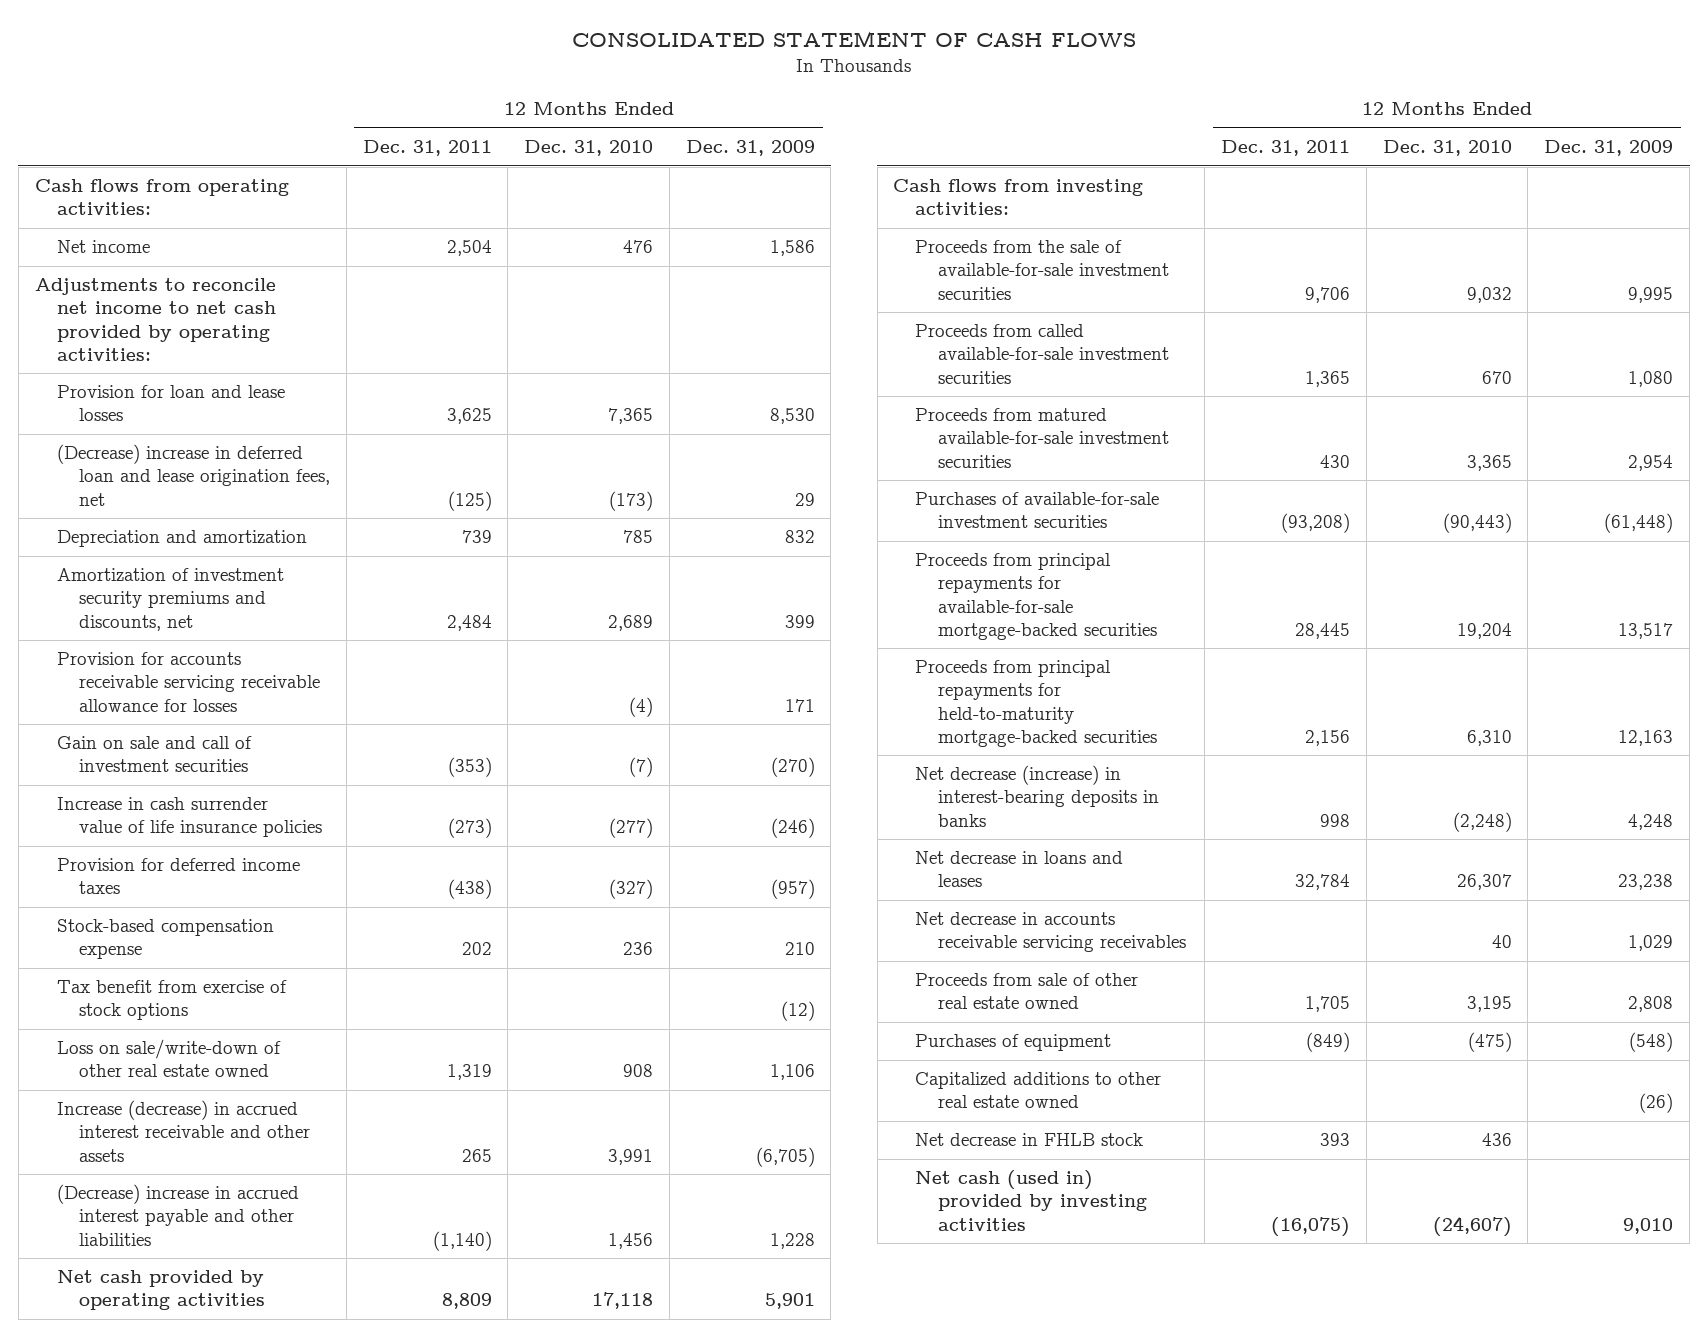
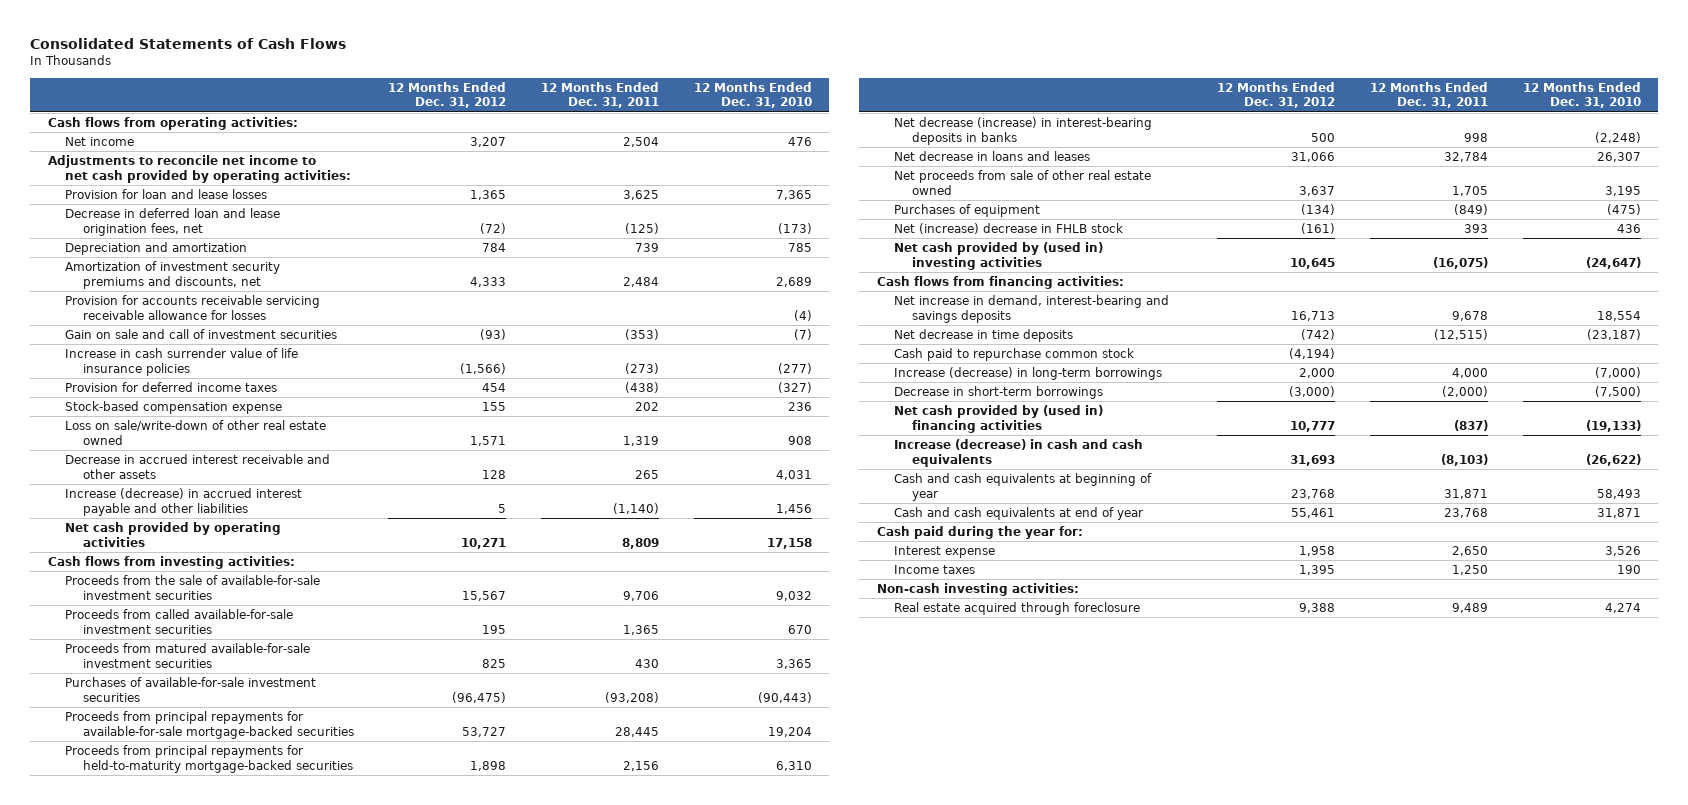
- CONSOLIDATED STATEMENT OF CASH FLOWS
+ Consolidated Statements of Cash Flows
- | 12 Months Ended Dec. 31, 2011 | 12 Months Ended Dec. 31, 2010 | 12 Months Ended Dec. 31, 2009
+ | 12 Months Ended Dec. 31, 2012 | 12 Months Ended Dec. 31, 2011 | 12 Months Ended Dec. 31, 2010
- (Decrease) increase in deferred loan and lease origination fees, net | (125) | (173) | 29
+ Decrease in deferred loan and lease origination fees, net | (72) | (125) | (173)
- Tax benefit from exercise of stock options | | | (12)
- Increase (decrease) in accrued interest receivable and other assets | 265 | 3,991 | (6,705)
- (Decrease) increase in accrued interest payable and other liabilities | (1,140) | 1,456 | 1,228
- Net cash provided by operating activities | 8,809 | 17,118 | 5,901
+ Decrease in accrued interest receivable and other assets | 128 | 265 | 4,031
+ Increase (decrease) in accrued interest payable and other liabilities | 5 | (1,140) | 1,456
+ Net cash provided by operating activities | 10,271 | 8,809 | 17,158
- Net decrease in accounts receivable servicing receivables | | 40 | 1,029
- Proceeds from sale of other real estate owned | 1,705 | 3,195 | 2,808
+ Net proceeds from sale of other real estate owned | 3,637 | 1,705 | 3,195
- Capitalized additions to other real estate owned | | | (26)
- Net decrease in FHLB stock | 393 | 436 |
- Net cash (used in) provided by investing activities | (16,075) | (24,607) | 9,010
+ Net (increase) decrease in FHLB stock | (161) | 393 | 436
+ Net cash provided by (used in) investing activities | 10,645 | (16,075) | (24,647)
+ Cash flows from financing activities:
+ Net increase in demand, interest-bearing and savings deposits | 16,713 | 9,678 | 18,554
+ Net decrease in time deposits | (742) | (12,515) | (23,187)
+ Cash paid to repurchase common stock | (4,194) | |
+ Increase (decrease) in long-term borrowings | 2,000 | 4,000 | (7,000)
+ Decrease in short-term borrowings | (3,000) | (2,000) | (7,500)
+ Net cash provided by (used in) financing activities | 10,777 | (837) | (19,133)
+ Increase (decrease) in cash and cash equivalents | 31,693 | (8,103) | (26,622)
+ Cash and cash equivalents at beginning of year | 23,768 | 31,871 | 58,493
+ Cash and cash equivalents at end of year | 55,461 | 23,768 | 31,871
+ Cash paid during the year for:
+ Interest expense | 1,958 | 2,650 | 3,526
+ Income taxes | 1,395 | 1,250 | 190
+ Non-cash investing activities:
+ Real estate acquired through foreclosure | 9,388 | 9,489 | 4,274

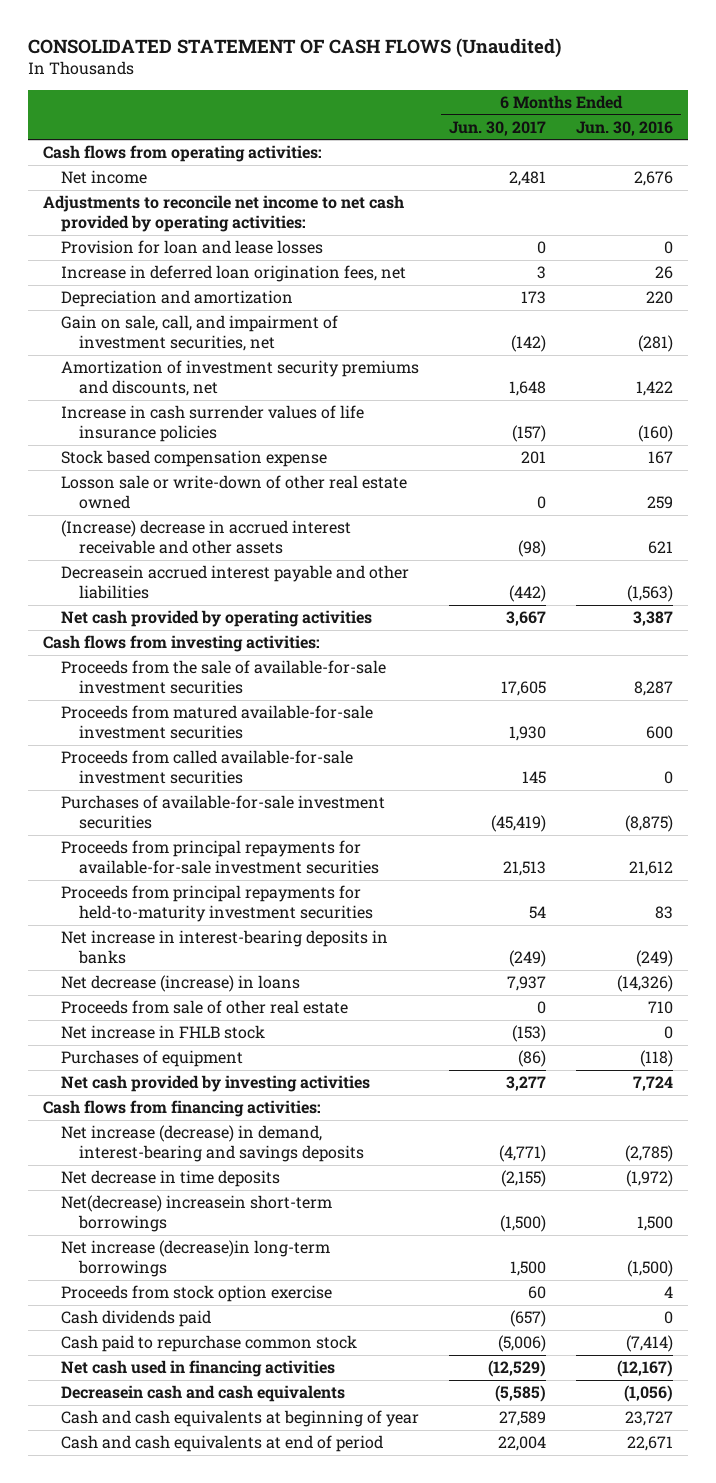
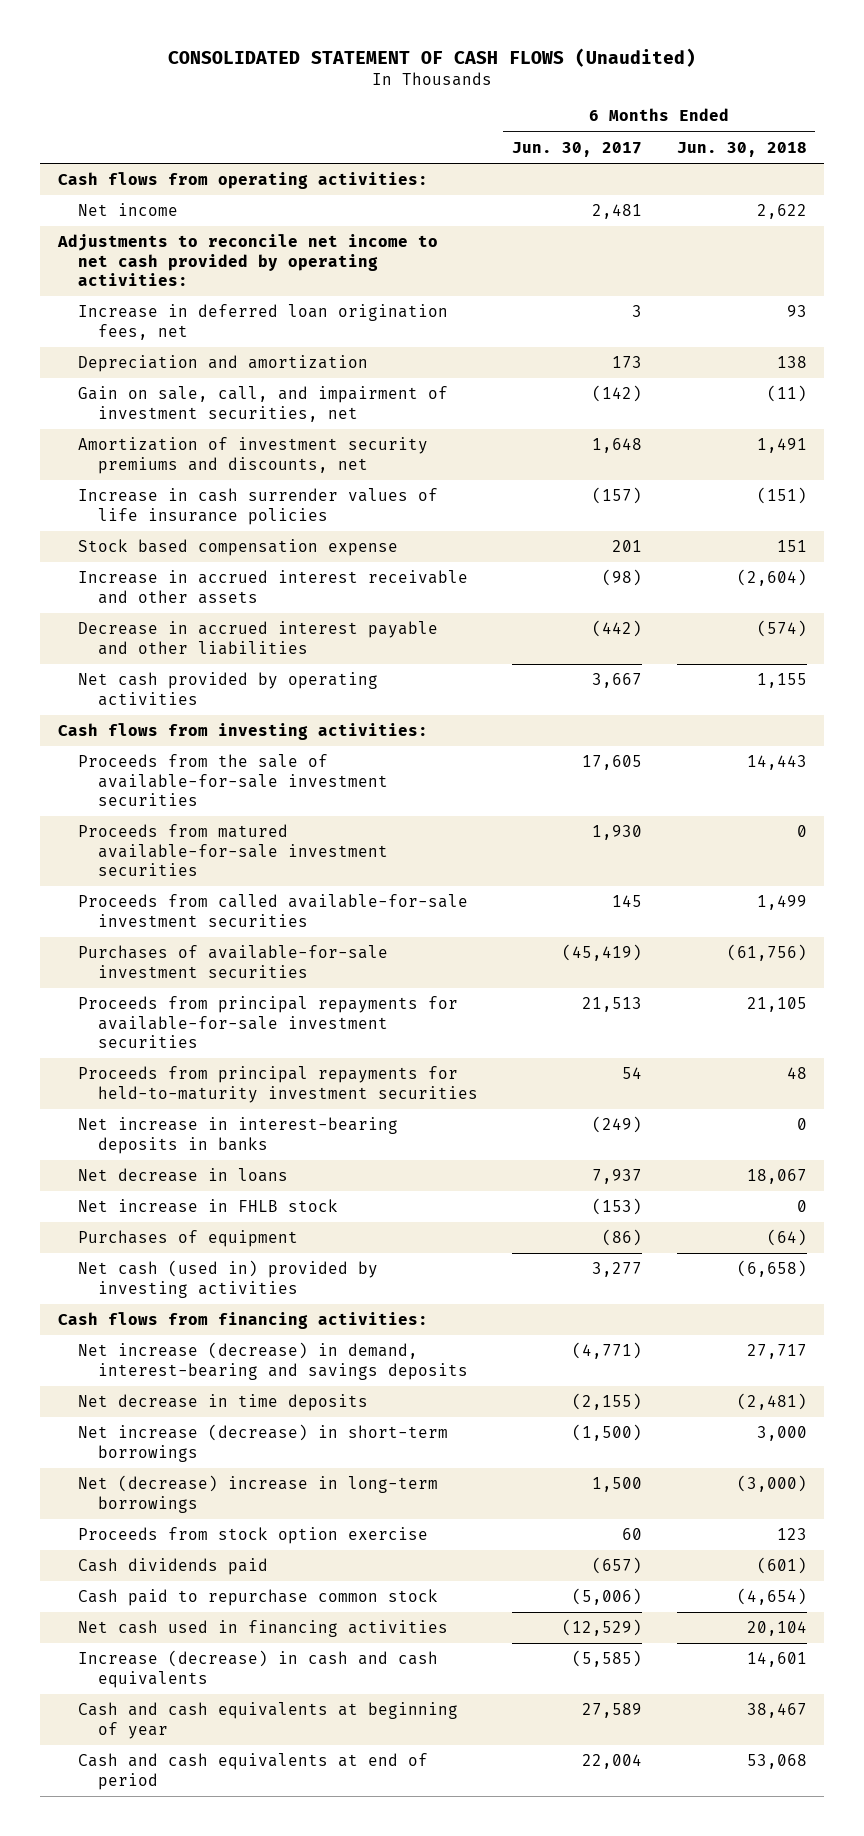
- | 6 Months Ended Jun. 30, 2017 | 6 Months Ended Jun. 30, 2016
+ | 6 Months Ended Jun. 30, 2017 | 6 Months Ended Jun. 30, 2018
- Provision for loan and lease losses | 0 | 0
- Losson sale or write-down of other real estate owned | 0 | 259
- (Increase) decrease in accrued interest receivable and other assets | (98) | 621
- Decreasein accrued interest payable and other liabilities | (442) | (1,563)
+ Increase in accrued interest receivable and other assets | (98) | (2,604)
+ Decrease in accrued interest payable and other liabilities | (442) | (574)
- Net decrease (increase) in loans | 7,937 | (14,326)
- Proceeds from sale of other real estate | 0 | 710
+ Net decrease in loans | 7,937 | 18,067
- Net cash provided by investing activities | 3,277 | 7,724
+ Net cash (used in) provided by investing activities | 3,277 | (6,658)
- Net(decrease) increasein short-term borrowings | (1,500) | 1,500
- Net increase (decrease)in long-term borrowings | 1,500 | (1,500)
+ Net increase (decrease) in short-term borrowings | (1,500) | 3,000
+ Net (decrease) increase in long-term borrowings | 1,500 | (3,000)
- Decreasein cash and cash equivalents | (5,585) | (1,056)
+ Increase (decrease) in cash and cash equivalents | (5,585) | 14,601

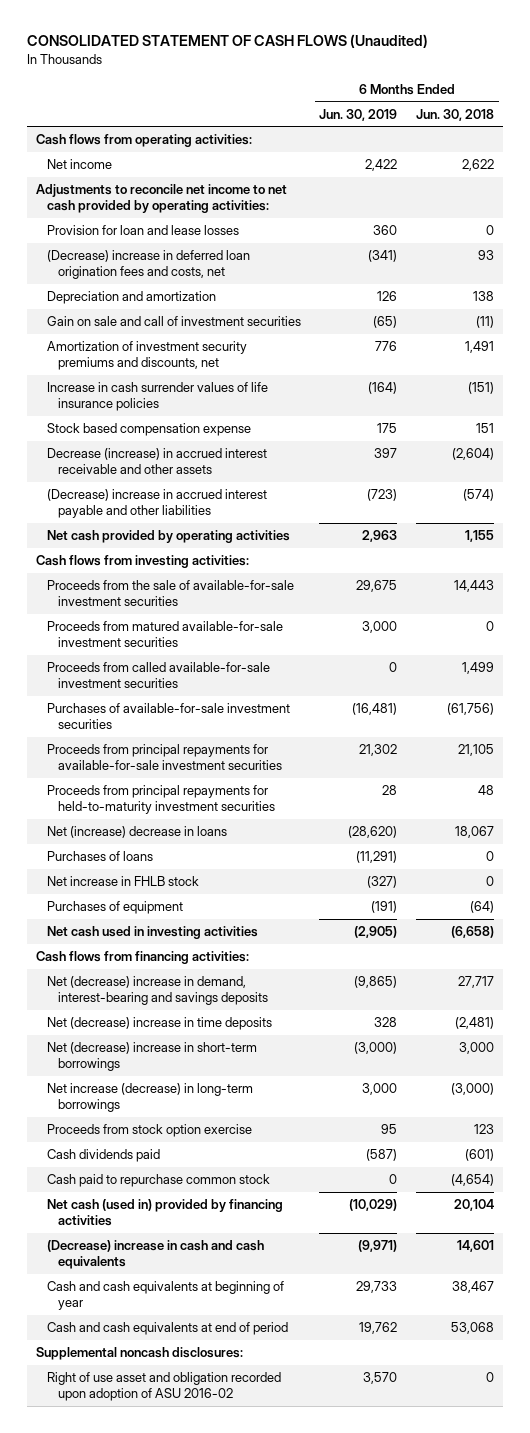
- | 6 Months Ended Jun. 30, 2017 | 6 Months Ended Jun. 30, 2018
+ | 6 Months Ended Jun. 30, 2019 | 6 Months Ended Jun. 30, 2018
- Increase in deferred loan origination fees, net | 3 | 93
+ Provision for loan and lease losses | 360 | 0
+ (Decrease) increase in deferred loan origination fees and costs, net | (341) | 93
- Gain on sale, call, and impairment of investment securities, net | (142) | (11)
+ Gain on sale and call of investment securities | (65) | (11)
- Increase in accrued interest receivable and other assets | (98) | (2,604)
- Decrease in accrued interest payable and other liabilities | (442) | (574)
+ Decrease (increase) in accrued interest receivable and other assets | 397 | (2,604)
+ (Decrease) increase in accrued interest payable and other liabilities | (723) | (574)
- Net increase in interest-bearing deposits in banks | (249) | 0
- Net decrease in loans | 7,937 | 18,067
+ Net (increase) decrease in loans | (28,620) | 18,067
+ Purchases of loans | (11,291) | 0
- Net cash (used in) provided by investing activities | 3,277 | (6,658)
+ Net cash used in investing activities | (2,905) | (6,658)
- Net increase (decrease) in demand, interest-bearing and savings deposits | (4,771) | 27,717
- Net decrease in time deposits | (2,155) | (2,481)
- Net increase (decrease) in short-term borrowings | (1,500) | 3,000
- Net (decrease) increase in long-term borrowings | 1,500 | (3,000)
+ Net (decrease) increase in demand, interest-bearing and savings deposits | (9,865) | 27,717
+ Net (decrease) increase in time deposits | 328 | (2,481)
+ Net (decrease) increase in short-term borrowings | (3,000) | 3,000
+ Net increase (decrease) in long-term borrowings | 3,000 | (3,000)
- Net cash used in financing activities | (12,529) | 20,104
- Increase (decrease) in cash and cash equivalents | (5,585) | 14,601
+ Net cash (used in) provided by financing activities | (10,029) | 20,104
+ (Decrease) increase in cash and cash equivalents | (9,971) | 14,601
+ Supplemental noncash disclosures:
+ Right of use asset and obligation recorded upon adoption of ASU 2016-02 | 3,570 | 0

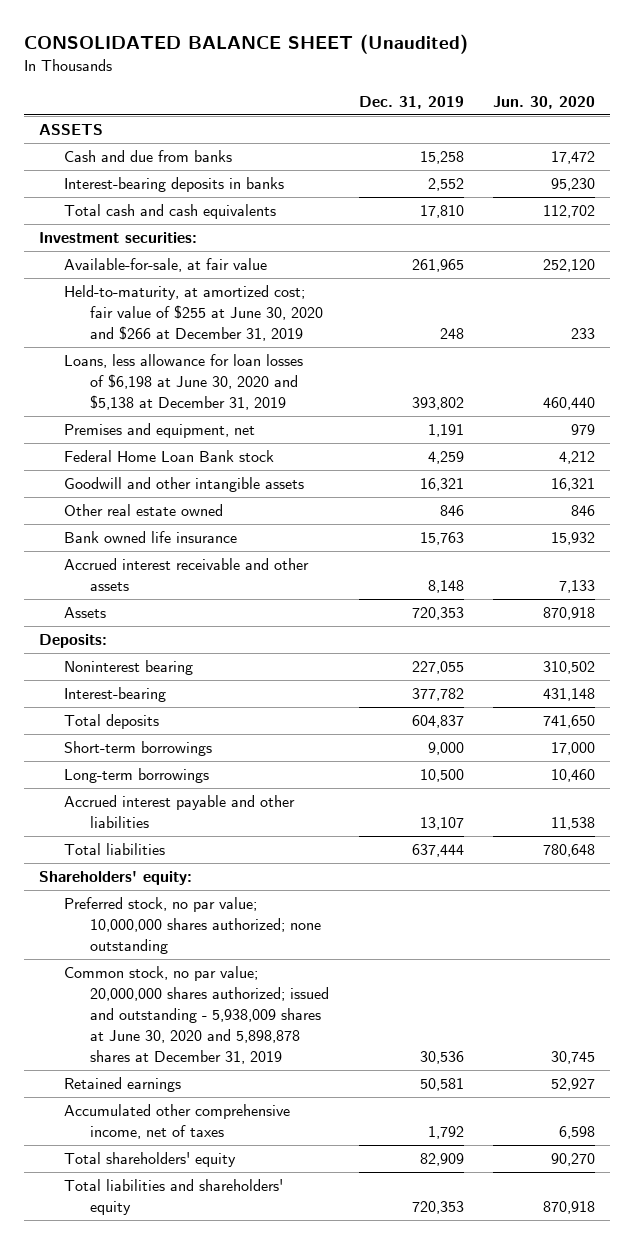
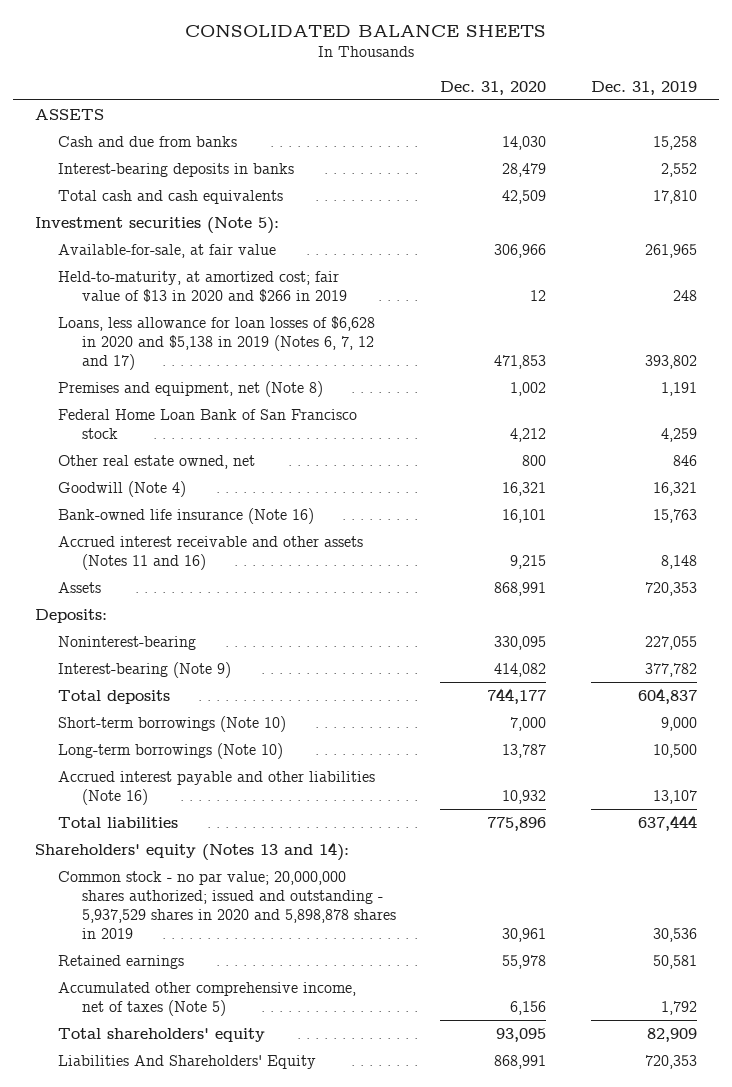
- CONSOLIDATED BALANCE SHEET (Unaudited)
+ CONSOLIDATED BALANCE SHEETS
- | Dec. 31, 2019 | Jun. 30, 2020
+ | Dec. 31, 2020 | Dec. 31, 2019
- Investment securities:
+ Investment securities (Note 5):
- Held-to-maturity, at amortized cost; fair value of $255 at June 30, 2020 and $266 at December 31, 2019 | 248 | 233
- Loans, less allowance for loan losses of $6,198 at June 30, 2020 and $5,138 at December 31, 2019 | 393,802 | 460,440
- Premises and equipment, net | 1,191 | 979
- Federal Home Loan Bank stock | 4,259 | 4,212
- Goodwill and other intangible assets | 16,321 | 16,321
- Other real estate owned | 846 | 846
- Bank owned life insurance | 15,763 | 15,932
- Accrued interest receivable and other assets | 8,148 | 7,133
+ Held-to-maturity, at amortized cost; fair value of $13 in 2020 and $266 in 2019 | 12 | 248
+ Loans, less allowance for loan losses of $6,628 in 2020 and $5,138 in 2019 (Notes 6, 7, 12 and 17) | 471,853 | 393,802
+ Premises and equipment, net (Note 8) | 1,002 | 1,191
+ Federal Home Loan Bank of San Francisco stock | 4,212 | 4,259
+ Other real estate owned, net | 800 | 846
+ Goodwill (Note 4) | 16,321 | 16,321
+ Bank-owned life insurance (Note 16) | 16,101 | 15,763
+ Accrued interest receivable and other assets (Notes 11 and 16) | 9,215 | 8,148
- Noninterest bearing | 227,055 | 310,502
- Interest-bearing | 377,782 | 431,148
+ Noninterest-bearing | 330,095 | 227,055
+ Interest-bearing (Note 9) | 414,082 | 377,782
- Short-term borrowings | 9,000 | 17,000
- Long-term borrowings | 10,500 | 10,460
- Accrued interest payable and other liabilities | 13,107 | 11,538
+ Short-term borrowings (Note 10) | 7,000 | 9,000
+ Long-term borrowings (Note 10) | 13,787 | 10,500
+ Accrued interest payable and other liabilities (Note 16) | 10,932 | 13,107
- Shareholders' equity:
- Preferred stock, no par value; 10,000,000 shares authorized; none outstanding
- Common stock, no par value; 20,000,000 shares authorized; issued and outstanding - 5,938,009 shares at June 30, 2020 and 5,898,878 shares at December 31, 2019 | 30,536 | 30,745
+ Shareholders' equity (Notes 13 and 14):
+ Common stock - no par value; 20,000,000 shares authorized; issued and outstanding - 5,937,529 shares in 2020 and 5,898,878 shares in 2019 | 30,961 | 30,536
- Accumulated other comprehensive income, net of taxes | 1,792 | 6,598
+ Accumulated other comprehensive income, net of taxes (Note 5) | 6,156 | 1,792
- Total liabilities and shareholders' equity | 720,353 | 870,918
+ Liabilities And Shareholders' Equity | 868,991 | 720,353

